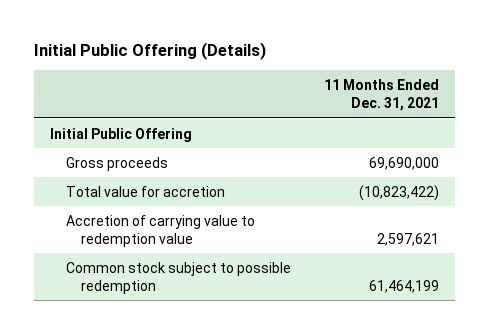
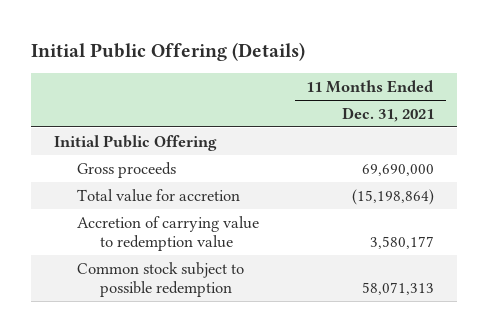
- Total value for accretion | (10,823,422)
- Accretion of carrying value to redemption value | 2,597,621
- Common stock subject to possible redemption | 61,464,199
+ Total value for accretion | (15,198,864)
+ Accretion of carrying value to redemption value | 3,580,177
+ Common stock subject to possible redemption | 58,071,313

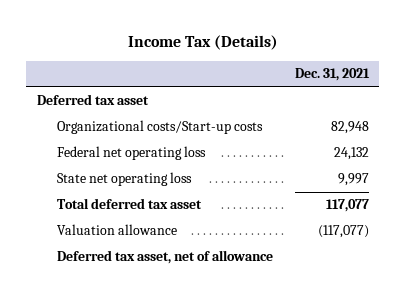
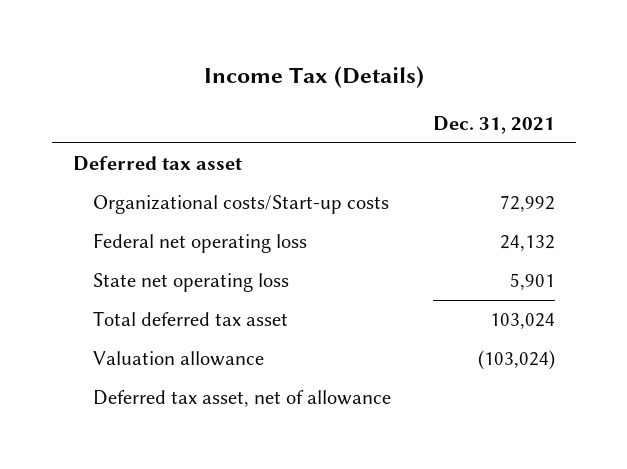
- Organizational costs/Start-up costs | 82,948
+ Organizational costs/Start-up costs | 72,992
- State net operating loss | 9,997
- Total deferred tax asset | 117,077
- Valuation allowance | (117,077)
+ State net operating loss | 5,901
+ Total deferred tax asset | 103,024
+ Valuation allowance | (103,024)

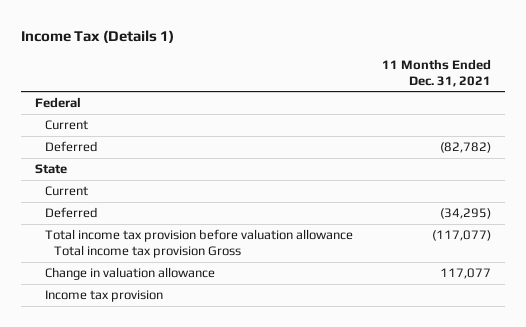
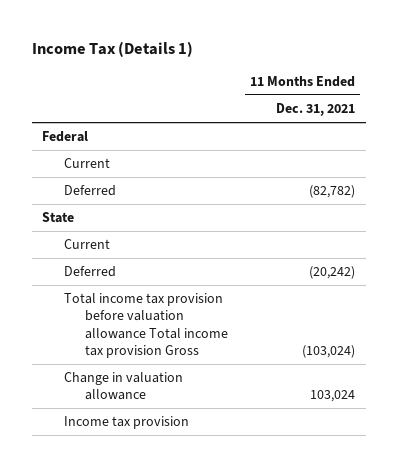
- Deferred | (34,295)
- Total income tax provision before valuation allowance Total income tax provision Gross | (117,077)
- Change in valuation allowance | 117,077
+ Deferred | (20,242)
+ Total income tax provision before valuation allowance Total income tax provision Gross | (103,024)
+ Change in valuation allowance | 103,024

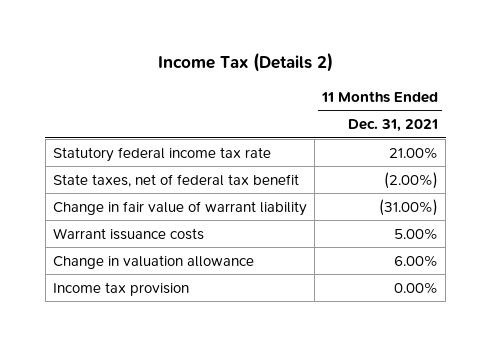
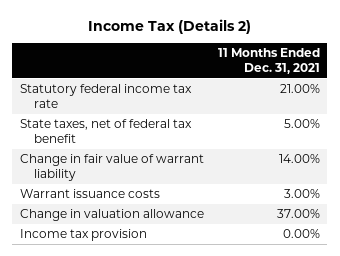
- State taxes, net of federal tax benefit | (2.00%)
- Change in fair value of warrant liability | (31.00%)
- Warrant issuance costs | 5.00%
- Change in valuation allowance | 6.00%
+ State taxes, net of federal tax benefit | 5.00%
+ Change in fair value of warrant liability | 14.00%
+ Warrant issuance costs | 3.00%
+ Change in valuation allowance | 37.00%

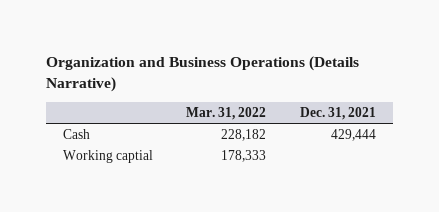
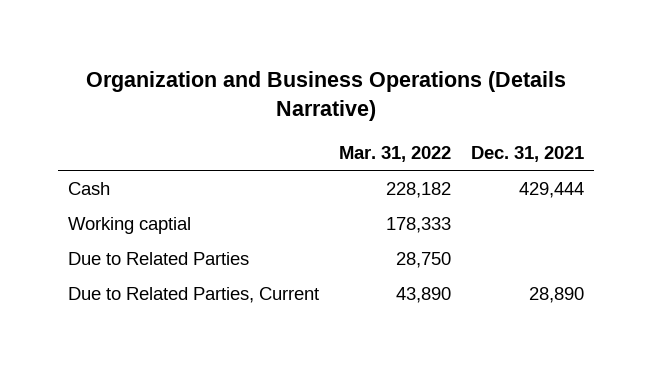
+ Due to Related Parties | 28,750 |
+ Due to Related Parties, Current | 43,890 | 28,890

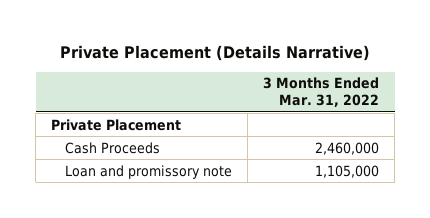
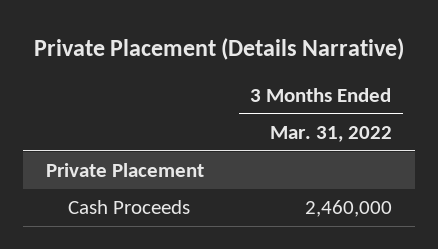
- Loan and promissory note | 1,105,000

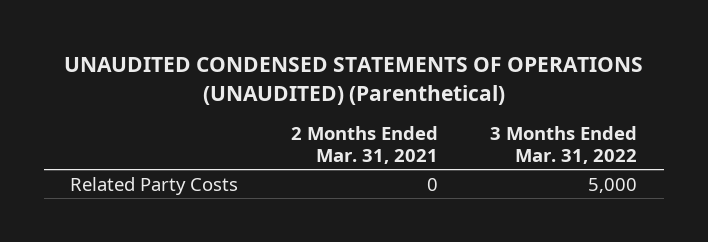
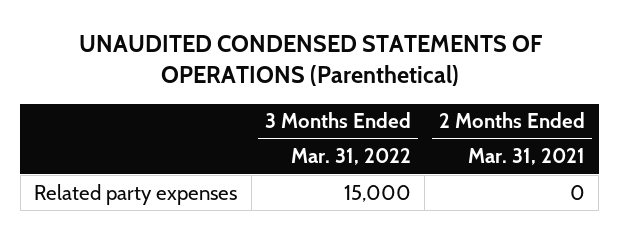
- UNAUDITED CONDENSED STATEMENTS OF OPERATIONS (UNAUDITED) (Parenthetical)
+ UNAUDITED CONDENSED STATEMENTS OF OPERATIONS (Parenthetical)
- | 2 Months Ended Mar. 31, 2021 | 3 Months Ended Mar. 31, 2022
+ | 3 Months Ended Mar. 31, 2022 | 2 Months Ended Mar. 31, 2021
- Related Party Costs | 0 | 5,000
+ Related party expenses | 15,000 | 0

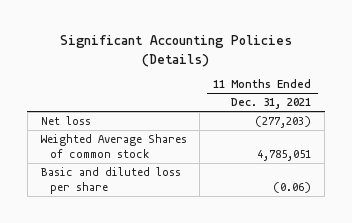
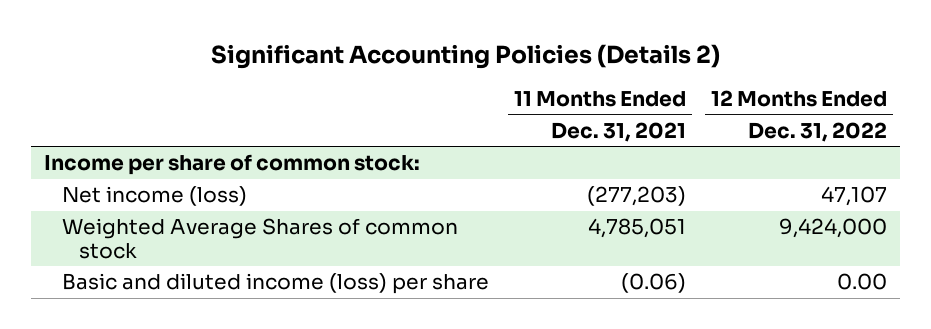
- Significant Accounting Policies (Details)
+ Significant Accounting Policies (Details 2)
- | 11 Months Ended Dec. 31, 2021
+ | 11 Months Ended Dec. 31, 2021 | 12 Months Ended Dec. 31, 2022
- Net loss | (277,203)
+ Income per share of common stock:
+ Net income (loss) | (277,203) | 47,107
- Basic and diluted loss per share | (0.06)
+ Basic and diluted income (loss) per share | (0.06) | 0.00

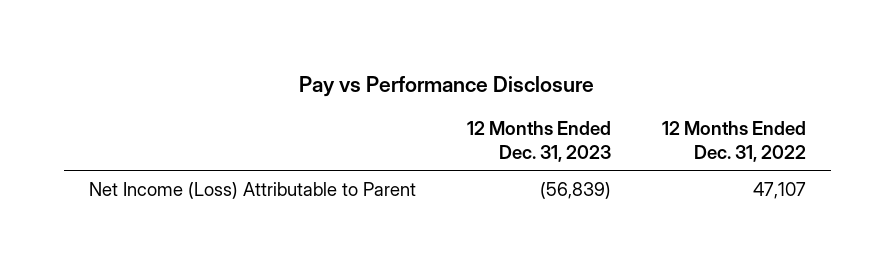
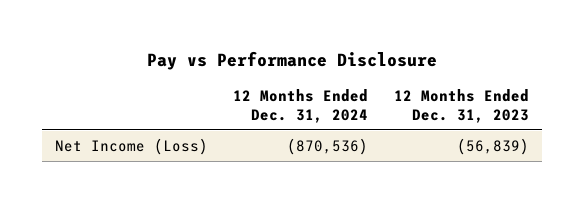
- | 12 Months Ended Dec. 31, 2023 | 12 Months Ended Dec. 31, 2022
+ | 12 Months Ended Dec. 31, 2024 | 12 Months Ended Dec. 31, 2023
- Net Income (Loss) Attributable to Parent | (56,839) | 47,107
+ Net Income (Loss) | (870,536) | (56,839)

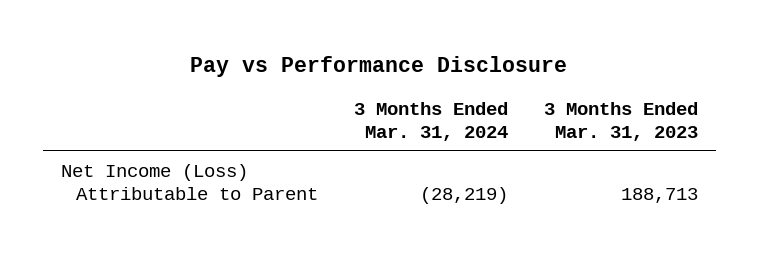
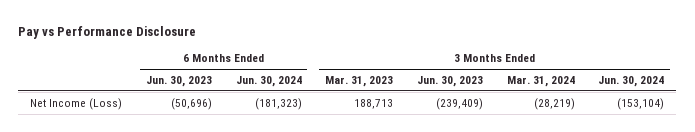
- | 3 Months Ended Mar. 31, 2024 | 3 Months Ended Mar. 31, 2023
+ | 6 Months Ended Jun. 30, 2023 | 6 Months Ended Jun. 30, 2024 | 3 Months Ended Mar. 31, 2023 | 3 Months Ended Jun. 30, 2023 | 3 Months Ended Mar. 31, 2024 | 3 Months Ended Jun. 30, 2024
- Net Income (Loss) Attributable to Parent | (28,219) | 188,713
+ Net Income (Loss) | (50,696) | (181,323) | 188,713 | (239,409) | (28,219) | (153,104)

